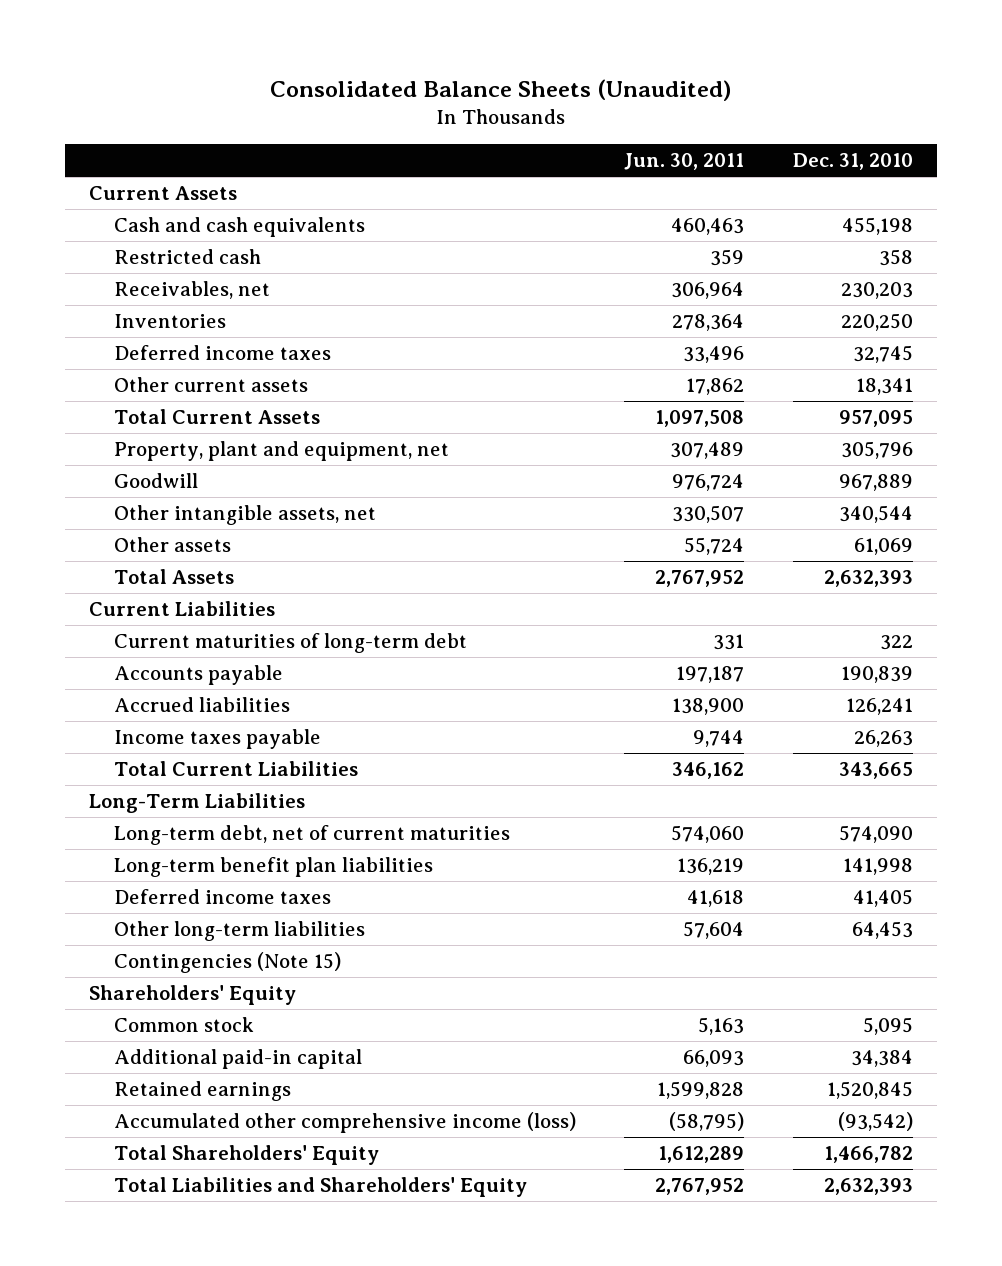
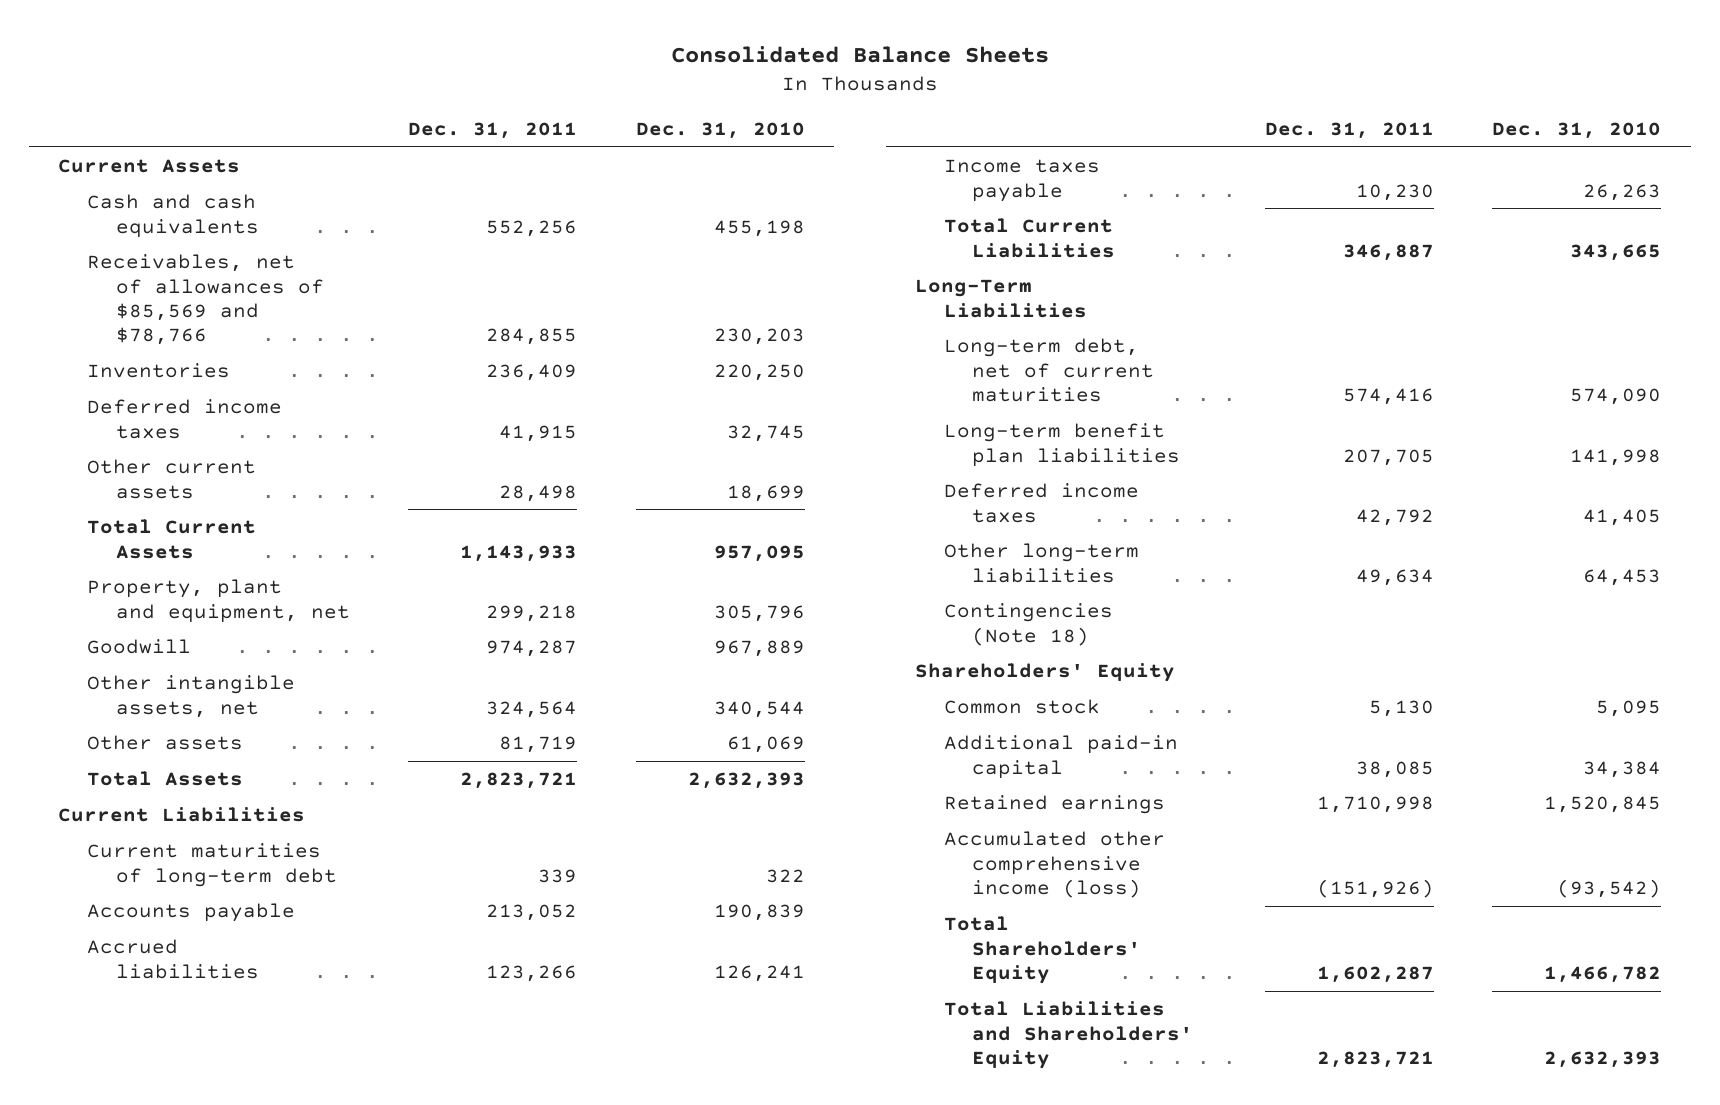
- Consolidated Balance Sheets (Unaudited)
+ Consolidated Balance Sheets
- | Jun. 30, 2011 | Dec. 31, 2010
+ | Dec. 31, 2011 | Dec. 31, 2010
- Restricted cash | 359 | 358
- Receivables, net | 306,964 | 230,203
+ Receivables, net of allowances of $85,569 and $78,766 | 284,855 | 230,203
- Other current assets | 17,862 | 18,341
+ Other current assets | 28,498 | 18,699
- Contingencies (Note 15)
+ Contingencies (Note 18)

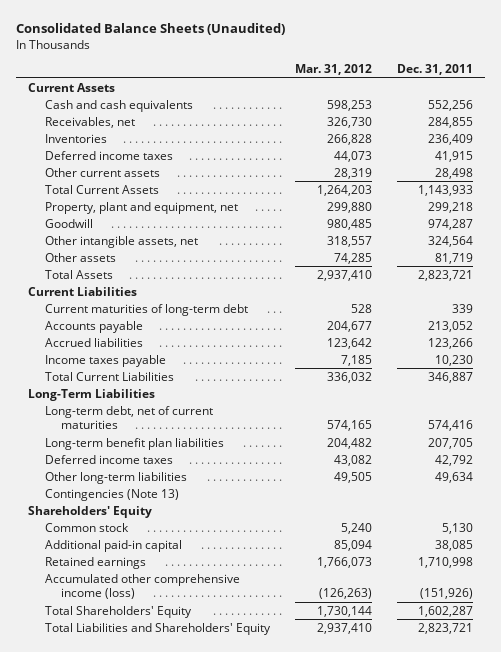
- Consolidated Balance Sheets
+ Consolidated Balance Sheets (Unaudited)
- | Dec. 31, 2011 | Dec. 31, 2010
+ | Mar. 31, 2012 | Dec. 31, 2011
- Receivables, net of allowances of $85,569 and $78,766 | 284,855 | 230,203
+ Receivables, net | 326,730 | 284,855
- Contingencies (Note 18)
+ Contingencies (Note 13)

